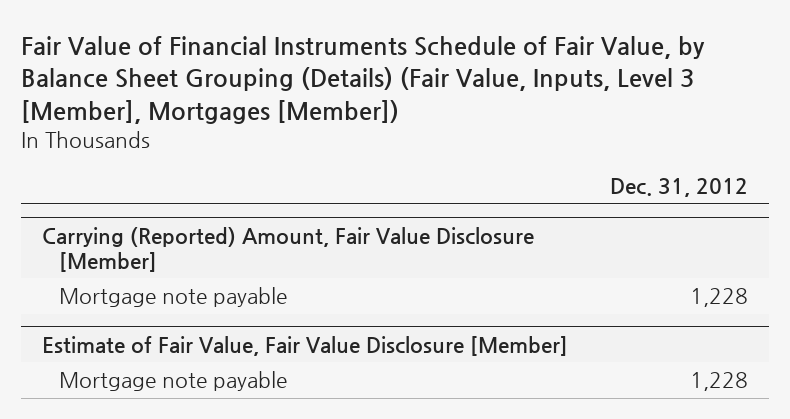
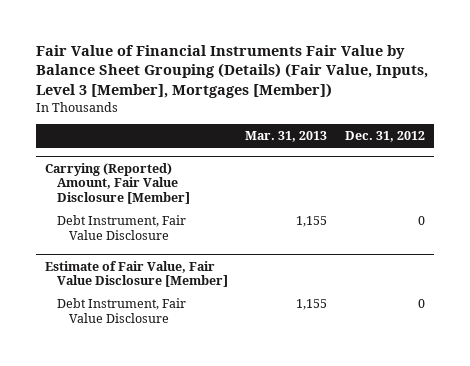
- Fair Value of Financial Instruments Schedule of Fair Value, by Balance Sheet Grouping (Details) (Fair Value, Inputs, Level 3 [Member], Mortgages [Member])
+ Fair Value of Financial Instruments Fair Value by Balance Sheet Grouping (Details) (Fair Value, Inputs, Level 3 [Member], Mortgages [Member])
- | Dec. 31, 2012
+ | Mar. 31, 2013 | Dec. 31, 2012
@ Carrying (Reported) Amount, Fair Value Disclosure [Member]
- Mortgage note payable | 1,228
+ Debt Instrument, Fair Value Disclosure | 1,155 | 0
@ Estimate of Fair Value, Fair Value Disclosure [Member]
- Mortgage note payable | 1,228
+ Debt Instrument, Fair Value Disclosure | 1,155 | 0

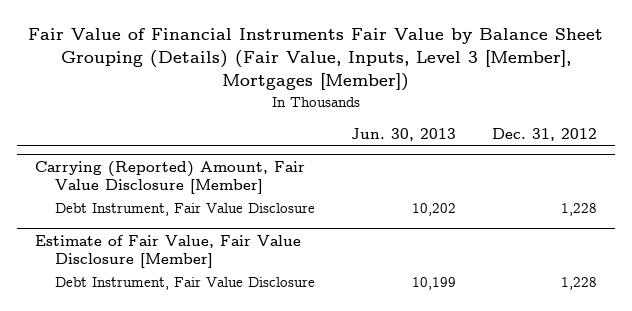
- | Mar. 31, 2013 | Dec. 31, 2012
+ | Jun. 30, 2013 | Dec. 31, 2012
@ Carrying (Reported) Amount, Fair Value Disclosure [Member]
- Debt Instrument, Fair Value Disclosure | 1,155 | 0
+ Debt Instrument, Fair Value Disclosure | 10,202 | 1,228
@ Estimate of Fair Value, Fair Value Disclosure [Member]
- Debt Instrument, Fair Value Disclosure | 1,155 | 0
+ Debt Instrument, Fair Value Disclosure | 10,199 | 1,228

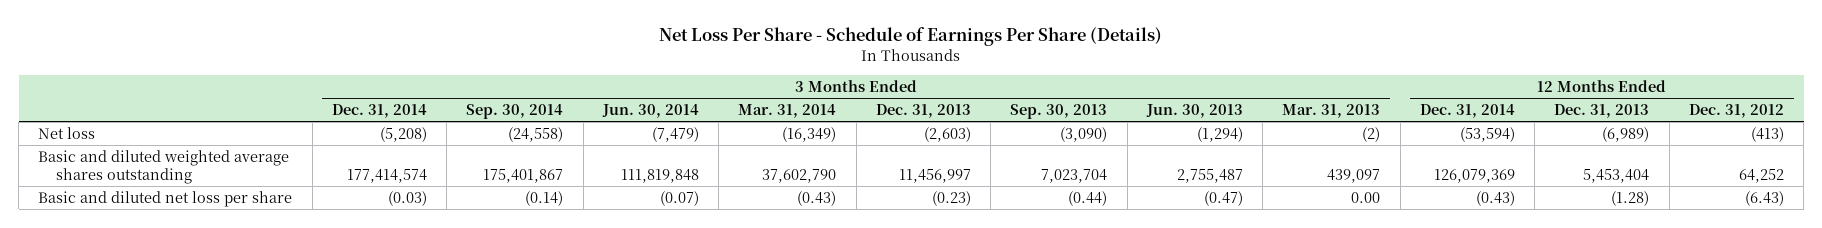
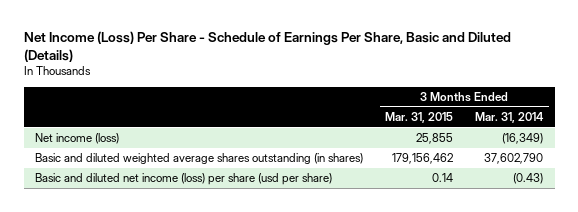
- Net Loss Per Share - Schedule of Earnings Per Share (Details)
+ Net Income (Loss) Per Share - Schedule of Earnings Per Share, Basic and Diluted (Details)
- | 3 Months Ended Dec. 31, 2014 | 3 Months Ended Sep. 30, 2014 | 3 Months Ended Jun. 30, 2014 | 3 Months Ended Mar. 31, 2014 | 3 Months Ended Dec. 31, 2013 | 3 Months Ended Sep. 30, 2013 | 3 Months Ended Jun. 30, 2013 | 3 Months Ended Mar. 31, 2013 | 12 Months Ended Dec. 31, 2014 | 12 Months Ended Dec. 31, 2013 | 12 Months Ended Dec. 31, 2012
+ | 3 Months Ended Mar. 31, 2015 | 3 Months Ended Mar. 31, 2014
- Net loss | (5,208) | (24,558) | (7,479) | (16,349) | (2,603) | (3,090) | (1,294) | (2) | (53,594) | (6,989) | (413)
- Basic and diluted weighted average shares outstanding | 177,414,574 | 175,401,867 | 111,819,848 | 37,602,790 | 11,456,997 | 7,023,704 | 2,755,487 | 439,097 | 126,079,369 | 5,453,404 | 64,252
- Basic and diluted net loss per share | (0.03) | (0.14) | (0.07) | (0.43) | (0.23) | (0.44) | (0.47) | 0.00 | (0.43) | (1.28) | (6.43)
+ Net income (loss) | 25,855 | (16,349)
+ Basic and diluted weighted average shares outstanding (in shares) | 179,156,462 | 37,602,790
+ Basic and diluted net income (loss) per share (usd per share) | 0.14 | (0.43)

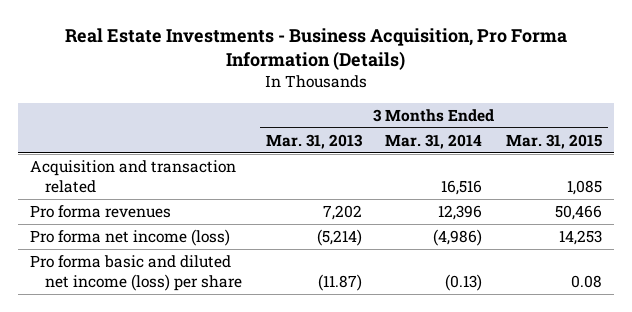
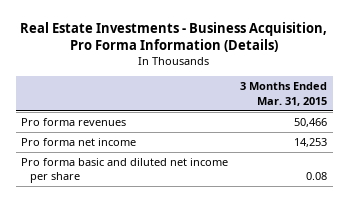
- | 3 Months Ended Mar. 31, 2013 | 3 Months Ended Mar. 31, 2014 | 3 Months Ended Mar. 31, 2015
+ | 3 Months Ended Mar. 31, 2015
- Acquisition and transaction related | | 16,516 | 1,085
- Pro forma net income (loss) | (5,214) | (4,986) | 14,253
- Pro forma basic and diluted net income (loss) per share | (11.87) | (0.13) | 0.08
+ Pro forma net income | 14,253
+ Pro forma basic and diluted net income per share | 0.08

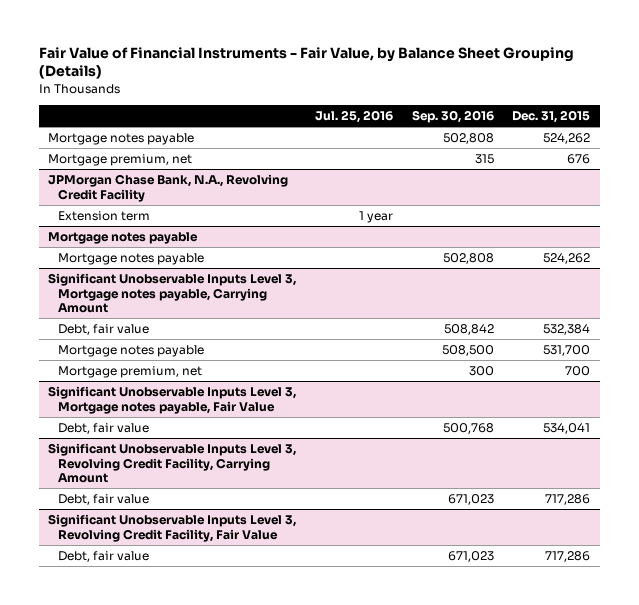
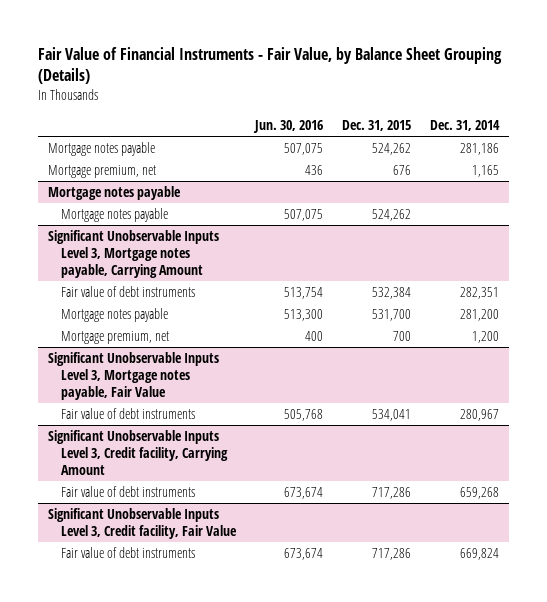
- | Jul. 25, 2016 | Sep. 30, 2016 | Dec. 31, 2015
+ | Jun. 30, 2016 | Dec. 31, 2015 | Dec. 31, 2014
- JPMorgan Chase Bank, N.A., Revolving Credit Facility
- Extension term | 1 year | |
@ Significant Unobservable Inputs Level 3, Mortgage notes payable, Carrying Amount
- Debt, fair value | | 508,842 | 532,384
+ Fair value of debt instruments | 513,754 | 532,384 | 282,351
@ Significant Unobservable Inputs Level 3, Mortgage notes payable, Fair Value
- Debt, fair value | | 500,768 | 534,041
- Significant Unobservable Inputs Level 3, Revolving Credit Facility, Carrying Amount
- Debt, fair value | | 671,023 | 717,286
- Significant Unobservable Inputs Level 3, Revolving Credit Facility, Fair Value
- Debt, fair value | | 671,023 | 717,286
@ Significant Unobservable Inputs Level 3, Mortgage notes payable, Fair Value
+ Fair value of debt instruments | 505,768 | 534,041 | 280,967
+ Significant Unobservable Inputs Level 3, Credit facility, Carrying Amount
+ Fair value of debt instruments | 673,674 | 717,286 | 659,268
+ Significant Unobservable Inputs Level 3, Credit facility, Fair Value
+ Fair value of debt instruments | 673,674 | 717,286 | 669,824

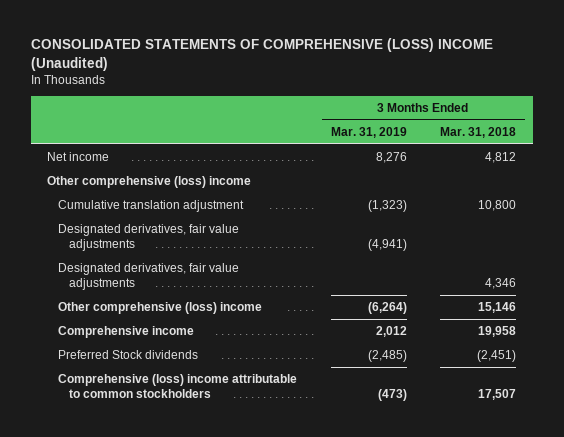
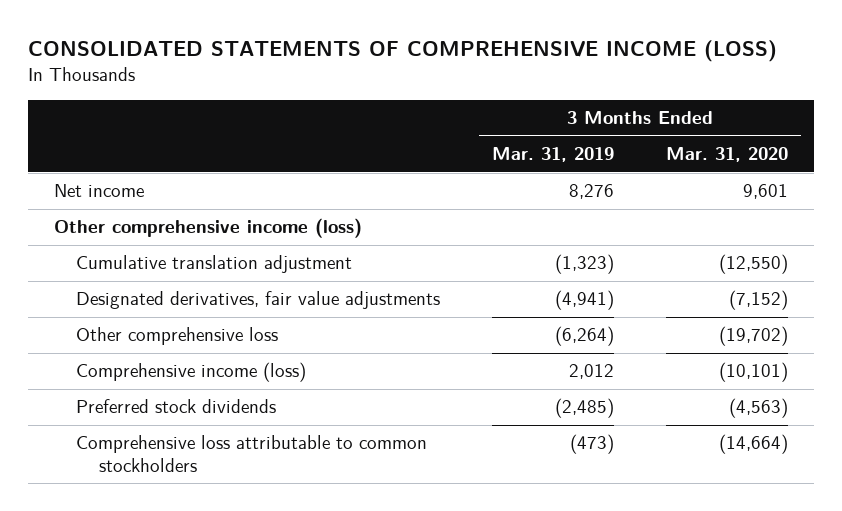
- CONSOLIDATED STATEMENTS OF COMPREHENSIVE (LOSS) INCOME (Unaudited)
+ CONSOLIDATED STATEMENTS OF COMPREHENSIVE INCOME (LOSS)
- | 3 Months Ended Mar. 31, 2019 | 3 Months Ended Mar. 31, 2018
+ | 3 Months Ended Mar. 31, 2019 | 3 Months Ended Mar. 31, 2020
- Other comprehensive (loss) income
+ Other comprehensive income (loss)
- Designated derivatives, fair value adjustments | | 4,346
- Other comprehensive (loss) income | (6,264) | 15,146
- Comprehensive income | 2,012 | 19,958
- Preferred Stock dividends | (2,485) | (2,451)
- Comprehensive (loss) income attributable to common stockholders | (473) | 17,507
+ Other comprehensive loss | (6,264) | (19,702)
+ Comprehensive income (loss) | 2,012 | (10,101)
+ Preferred stock dividends | (2,485) | (4,563)
+ Comprehensive loss attributable to common stockholders | (473) | (14,664)

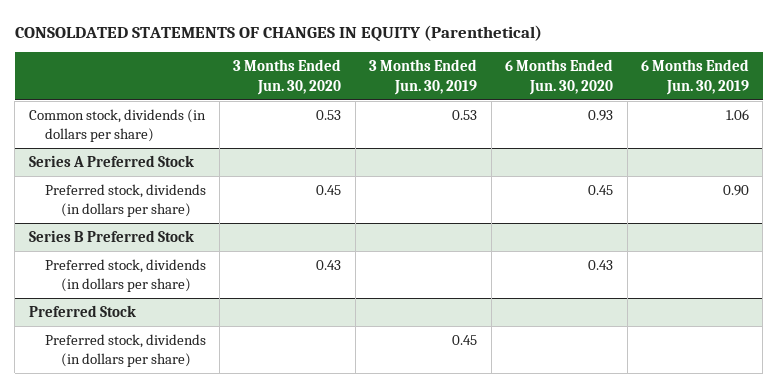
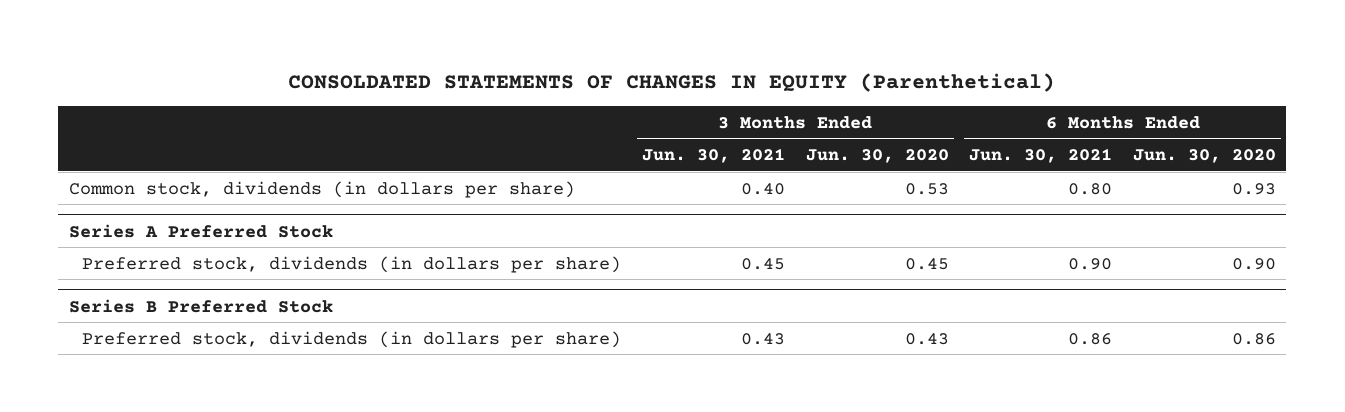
- | 3 Months Ended Jun. 30, 2020 | 3 Months Ended Jun. 30, 2019 | 6 Months Ended Jun. 30, 2020 | 6 Months Ended Jun. 30, 2019
+ | 3 Months Ended Jun. 30, 2021 | 3 Months Ended Jun. 30, 2020 | 6 Months Ended Jun. 30, 2021 | 6 Months Ended Jun. 30, 2020
@ Series A Preferred Stock
- Preferred stock, dividends (in dollars per share) | 0.45 | | 0.45 | 0.90
+ Preferred stock, dividends (in dollars per share) | 0.45 | 0.45 | 0.90 | 0.90
@ Series B Preferred Stock
- Preferred stock, dividends (in dollars per share) | 0.43 | | 0.43 |
- Preferred Stock
- Preferred stock, dividends (in dollars per share) | | 0.45 | |
@ Series B Preferred Stock
+ Preferred stock, dividends (in dollars per share) | 0.43 | 0.43 | 0.86 | 0.86

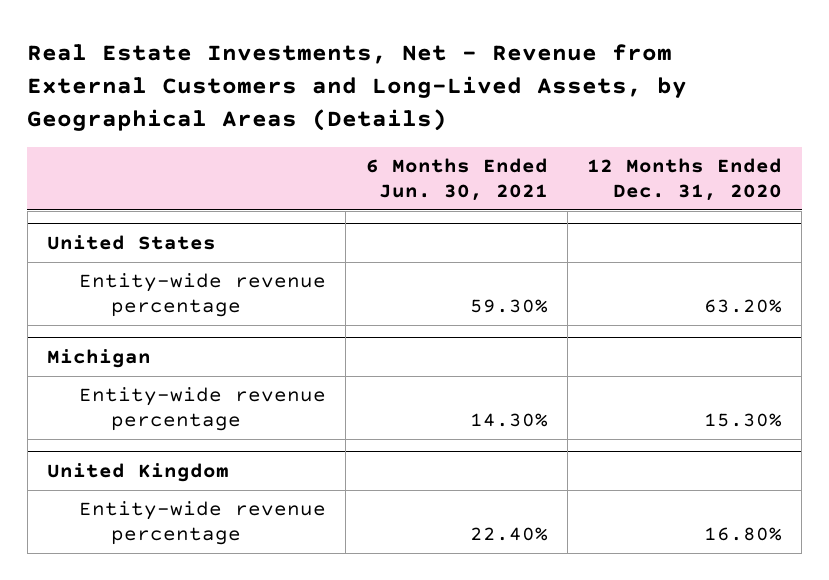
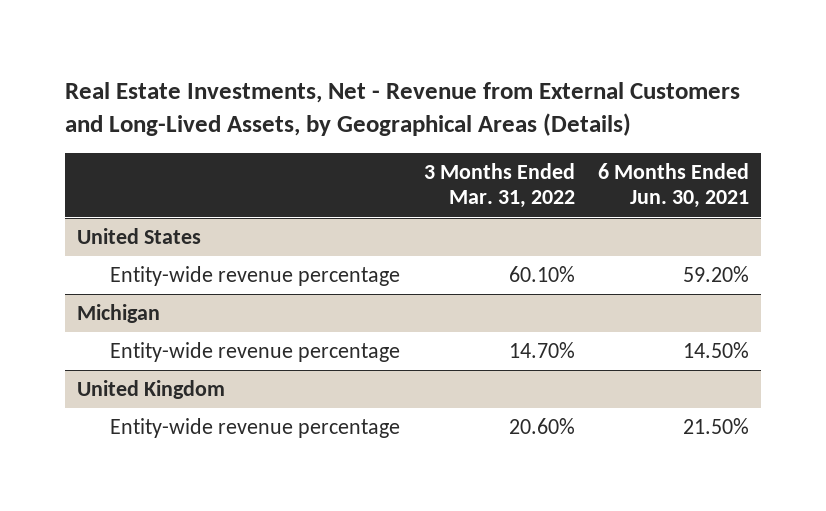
- | 6 Months Ended Jun. 30, 2021 | 12 Months Ended Dec. 31, 2020
+ | 3 Months Ended Mar. 31, 2022 | 6 Months Ended Jun. 30, 2021
@ United States
- Entity-wide revenue percentage | 59.30% | 63.20%
+ Entity-wide revenue percentage | 60.10% | 59.20%
@ Michigan
- Entity-wide revenue percentage | 14.30% | 15.30%
+ Entity-wide revenue percentage | 14.70% | 14.50%
@ United Kingdom
- Entity-wide revenue percentage | 22.40% | 16.80%
+ Entity-wide revenue percentage | 20.60% | 21.50%

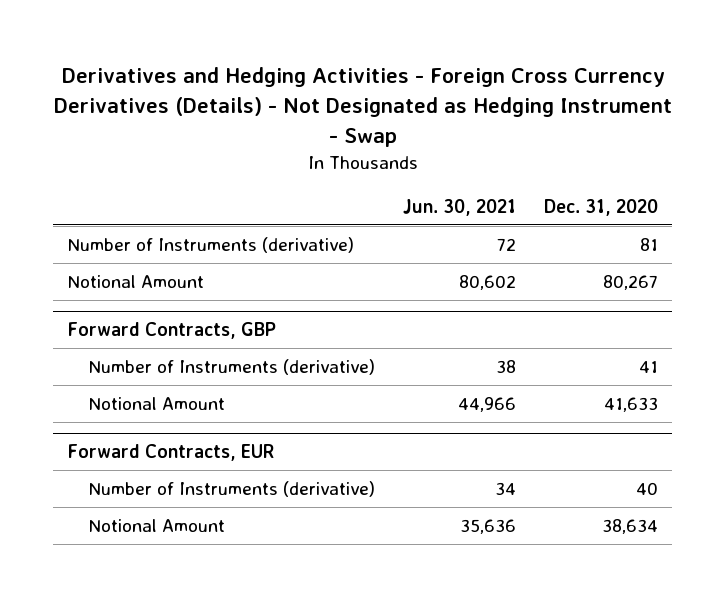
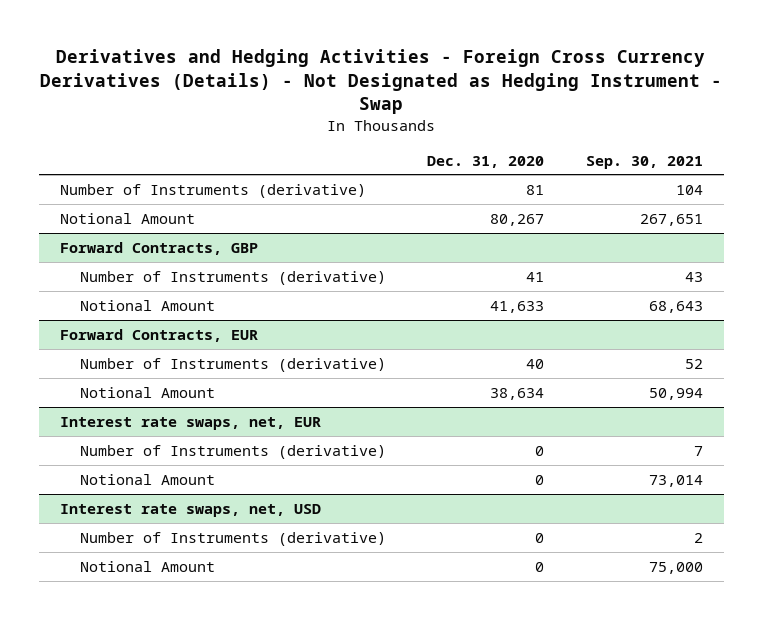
- | Jun. 30, 2021 | Dec. 31, 2020
+ | Dec. 31, 2020 | Sep. 30, 2021
+ Interest rate swaps, net, EUR
+ Number of Instruments (derivative) | 0 | 7
+ Notional Amount | 0 | 73,014
+ Interest rate swaps, net, USD
+ Number of Instruments (derivative) | 0 | 2
+ Notional Amount | 0 | 75,000

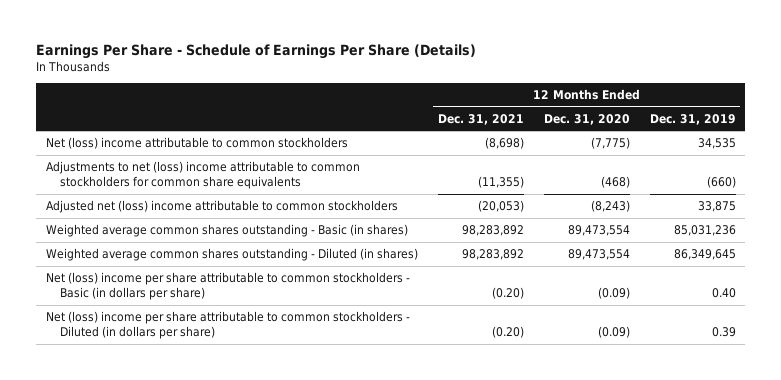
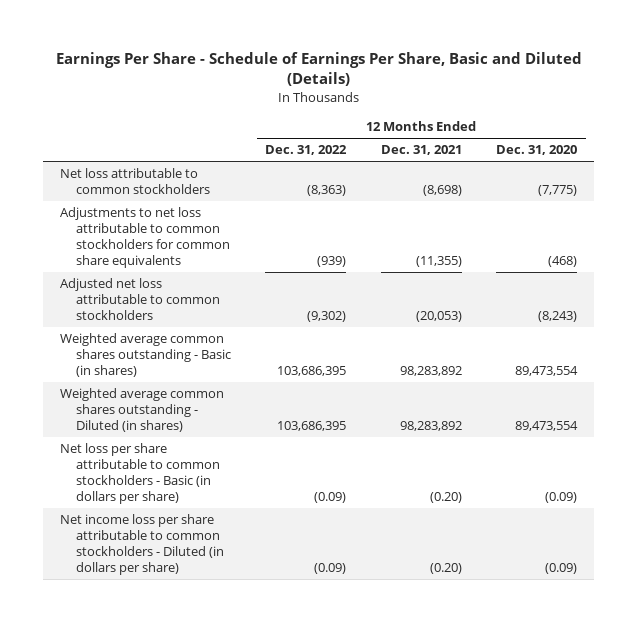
- Earnings Per Share - Schedule of Earnings Per Share (Details)
+ Earnings Per Share - Schedule of Earnings Per Share, Basic and Diluted (Details)
- | 12 Months Ended Dec. 31, 2021 | 12 Months Ended Dec. 31, 2020 | 12 Months Ended Dec. 31, 2019
+ | 12 Months Ended Dec. 31, 2022 | 12 Months Ended Dec. 31, 2021 | 12 Months Ended Dec. 31, 2020
- Net (loss) income attributable to common stockholders | (8,698) | (7,775) | 34,535
- Adjustments to net (loss) income attributable to common stockholders for common share equivalents | (11,355) | (468) | (660)
- Adjusted net (loss) income attributable to common stockholders | (20,053) | (8,243) | 33,875
+ Net loss attributable to common stockholders | (8,363) | (8,698) | (7,775)
+ Adjustments to net loss attributable to common stockholders for common share equivalents | (939) | (11,355) | (468)
+ Adjusted net loss attributable to common stockholders | (9,302) | (20,053) | (8,243)
- Net (loss) income per share attributable to common stockholders - Basic (in dollars per share) | (0.20) | (0.09) | 0.40
- Net (loss) income per share attributable to common stockholders - Diluted (in dollars per share) | (0.20) | (0.09) | 0.39
+ Net loss per share attributable to common stockholders - Basic (in dollars per share) | (0.09) | (0.20) | (0.09)
+ Net income loss per share attributable to common stockholders - Diluted (in dollars per share) | (0.09) | (0.20) | (0.09)

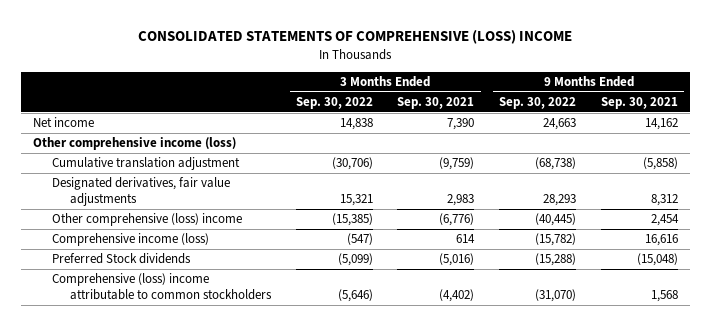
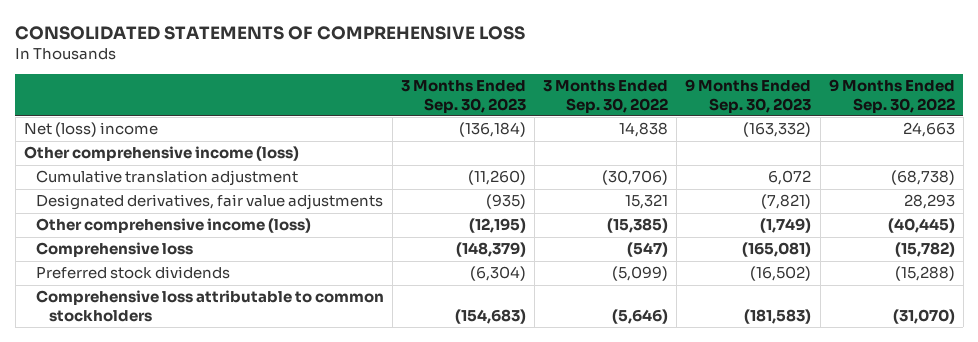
- CONSOLIDATED STATEMENTS OF COMPREHENSIVE (LOSS) INCOME
+ CONSOLIDATED STATEMENTS OF COMPREHENSIVE LOSS
- | 3 Months Ended Sep. 30, 2022 | 3 Months Ended Sep. 30, 2021 | 9 Months Ended Sep. 30, 2022 | 9 Months Ended Sep. 30, 2021
+ | 3 Months Ended Sep. 30, 2023 | 3 Months Ended Sep. 30, 2022 | 9 Months Ended Sep. 30, 2023 | 9 Months Ended Sep. 30, 2022
- Net income | 14,838 | 7,390 | 24,663 | 14,162
+ Net (loss) income | (136,184) | 14,838 | (163,332) | 24,663
- Other comprehensive (loss) income | (15,385) | (6,776) | (40,445) | 2,454
- Comprehensive income (loss) | (547) | 614 | (15,782) | 16,616
- Preferred Stock dividends | (5,099) | (5,016) | (15,288) | (15,048)
- Comprehensive (loss) income attributable to common stockholders | (5,646) | (4,402) | (31,070) | 1,568
+ Other comprehensive income (loss) | (12,195) | (15,385) | (1,749) | (40,445)
+ Comprehensive loss | (148,379) | (547) | (165,081) | (15,782)
+ Preferred stock dividends | (6,304) | (5,099) | (16,502) | (15,288)
+ Comprehensive loss attributable to common stockholders | (154,683) | (5,646) | (181,583) | (31,070)

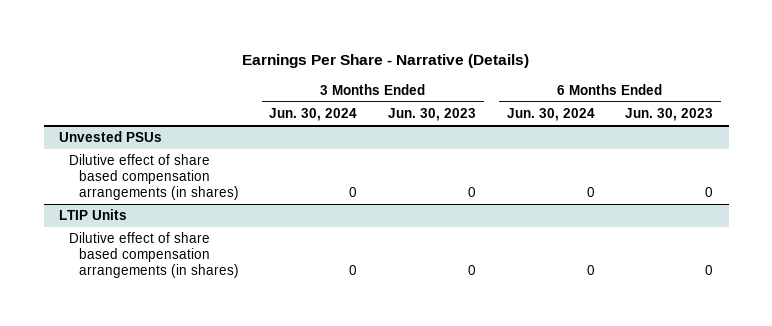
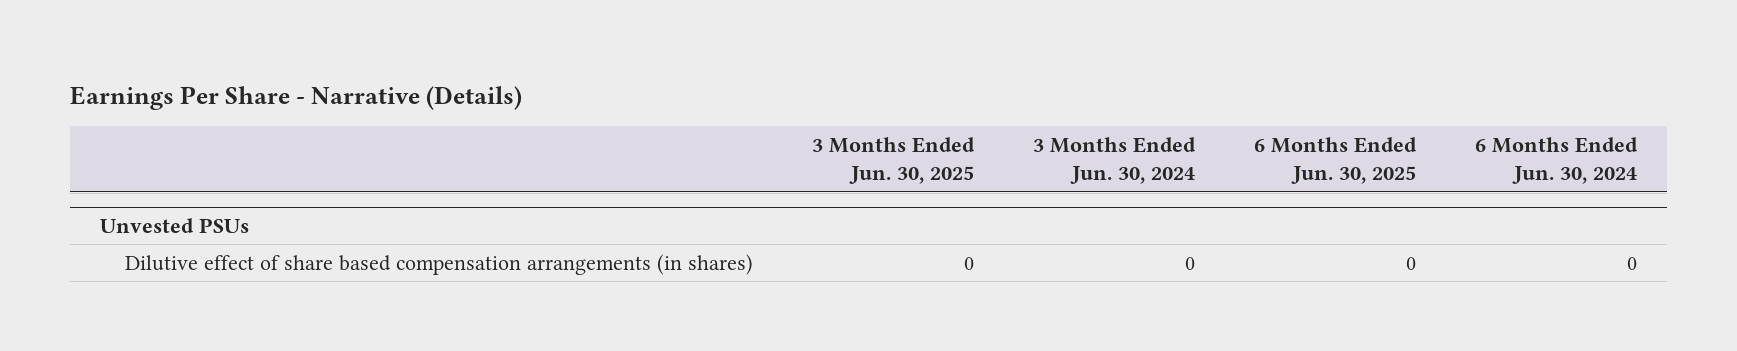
- | 3 Months Ended Jun. 30, 2024 | 3 Months Ended Jun. 30, 2023 | 6 Months Ended Jun. 30, 2024 | 6 Months Ended Jun. 30, 2023
+ | 3 Months Ended Jun. 30, 2025 | 3 Months Ended Jun. 30, 2024 | 6 Months Ended Jun. 30, 2025 | 6 Months Ended Jun. 30, 2024
- LTIP Units
- Dilutive effect of share based compensation arrangements (in shares) | 0 | 0 | 0 | 0

